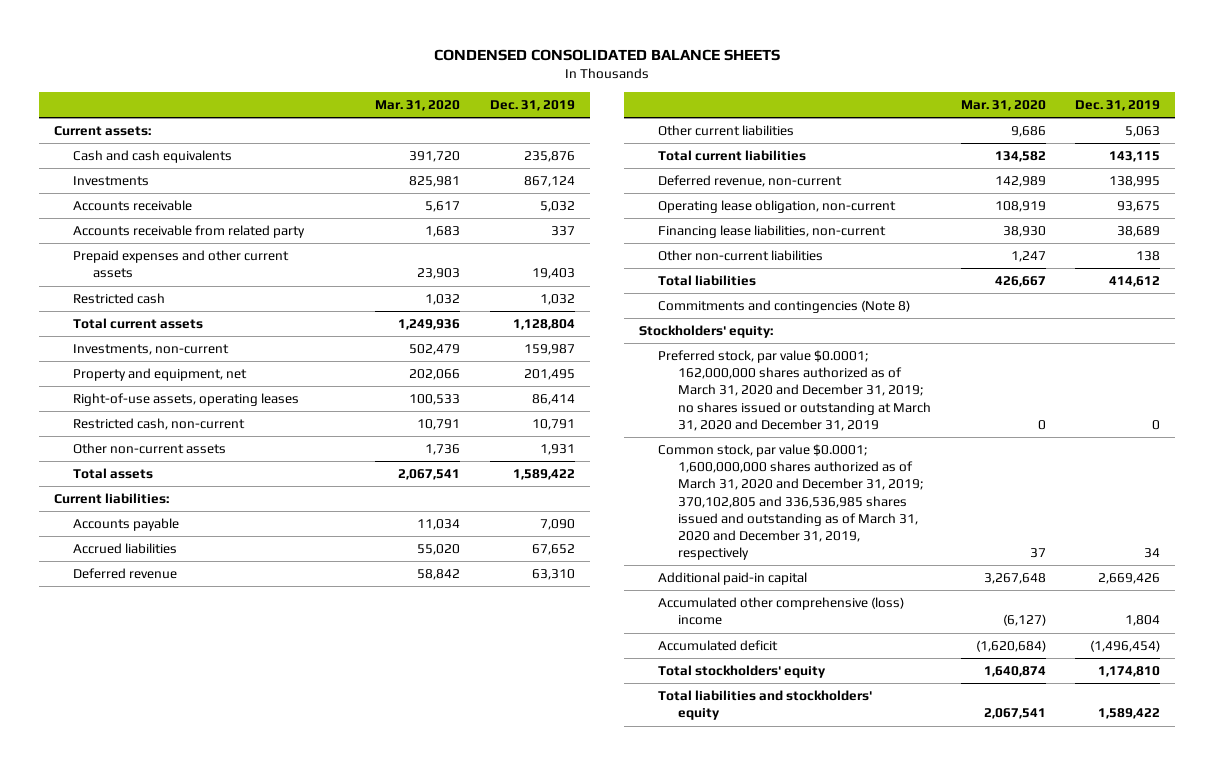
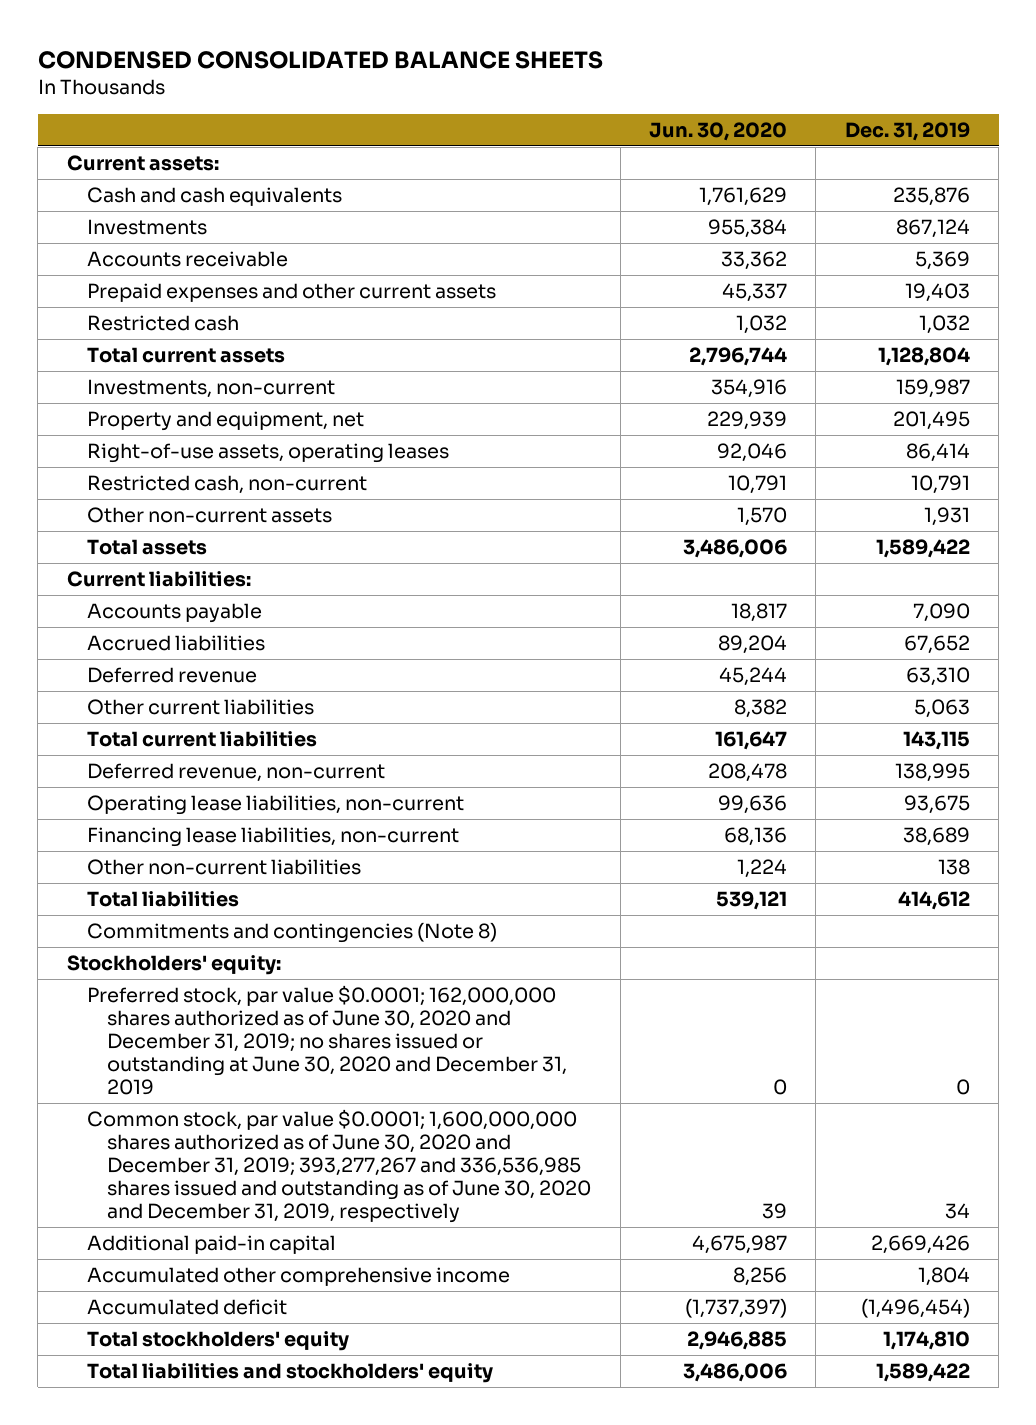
- | Mar. 31, 2020 | Dec. 31, 2019
+ | Jun. 30, 2020 | Dec. 31, 2019
- Accounts receivable | 5,617 | 5,032
- Accounts receivable from related party | 1,683 | 337
+ Accounts receivable | 33,362 | 5,369
- Operating lease obligation, non-current | 108,919 | 93,675
+ Operating lease liabilities, non-current | 99,636 | 93,675
- Preferred stock, par value $0.0001; 162,000,000 shares authorized as of March 31, 2020 and December 31, 2019; no shares issued or outstanding at March 31, 2020 and December 31, 2019 | 0 | 0
- Common stock, par value $0.0001; 1,600,000,000 shares authorized as of March 31, 2020 and December 31, 2019; 370,102,805 and 336,536,985 shares issued and outstanding as of March 31, 2020 and December 31, 2019, respectively | 37 | 34
+ Preferred stock, par value $0.0001; 162,000,000 shares authorized as of June 30, 2020 and December 31, 2019; no shares issued or outstanding at June 30, 2020 and December 31, 2019 | 0 | 0
+ Common stock, par value $0.0001; 1,600,000,000 shares authorized as of June 30, 2020 and December 31, 2019; 393,277,267 and 336,536,985 shares issued and outstanding as of June 30, 2020 and December 31, 2019, respectively | 39 | 34
- Accumulated other comprehensive (loss) income | (6,127) | 1,804
+ Accumulated other comprehensive income | 8,256 | 1,804

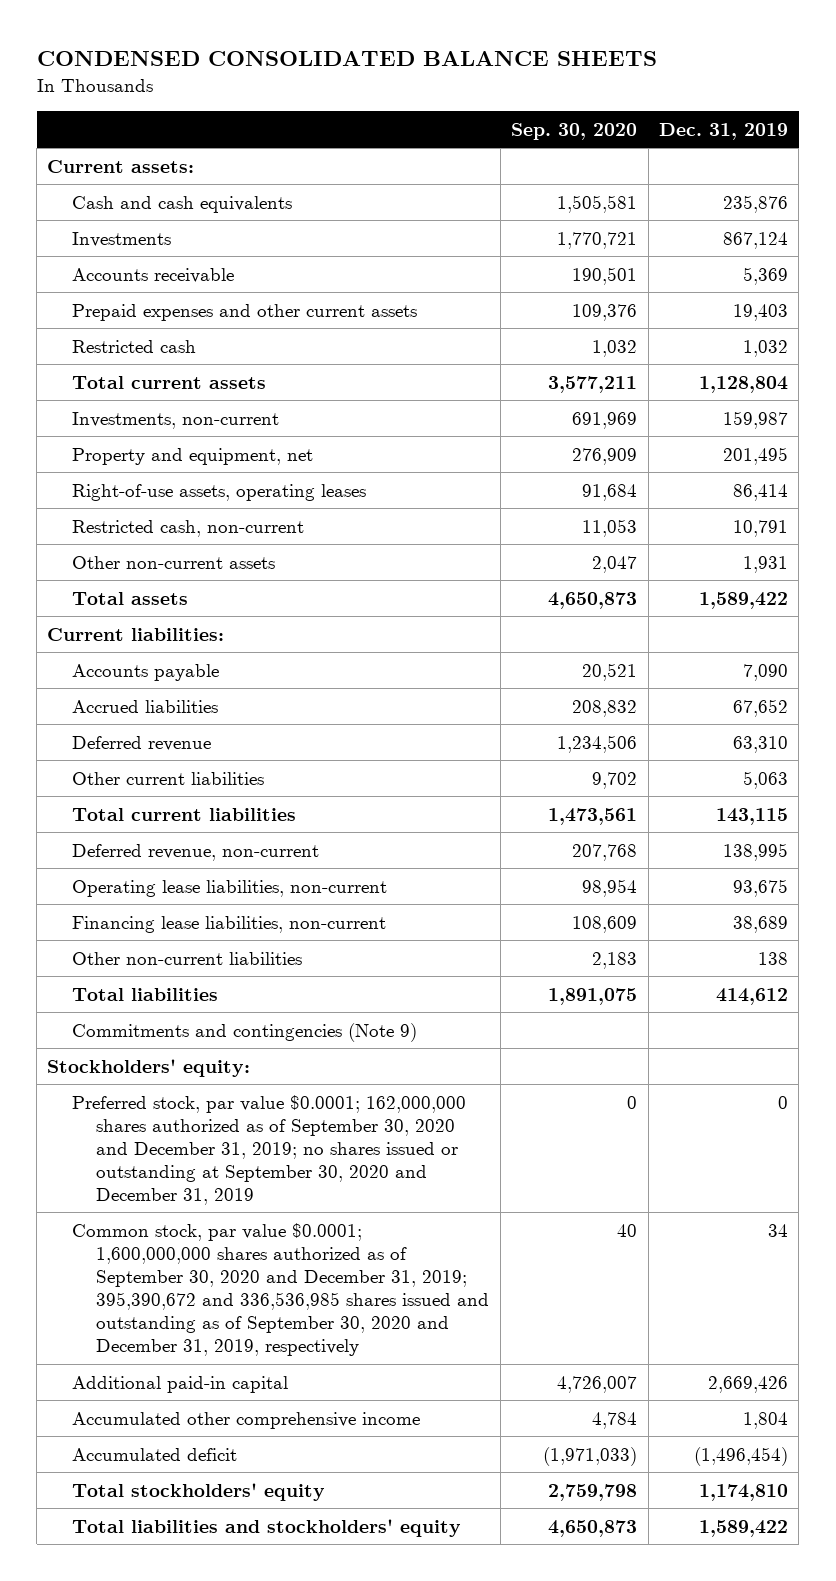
- | Jun. 30, 2020 | Dec. 31, 2019
+ | Sep. 30, 2020 | Dec. 31, 2019
- Commitments and contingencies (Note 8)
+ Commitments and contingencies (Note 9)
- Preferred stock, par value $0.0001; 162,000,000 shares authorized as of June 30, 2020 and December 31, 2019; no shares issued or outstanding at June 30, 2020 and December 31, 2019 | 0 | 0
- Common stock, par value $0.0001; 1,600,000,000 shares authorized as of June 30, 2020 and December 31, 2019; 393,277,267 and 336,536,985 shares issued and outstanding as of June 30, 2020 and December 31, 2019, respectively | 39 | 34
+ Preferred stock, par value $0.0001; 162,000,000 shares authorized as of September 30, 2020 and December 31, 2019; no shares issued or outstanding at September 30, 2020 and December 31, 2019 | 0 | 0
+ Common stock, par value $0.0001; 1,600,000,000 shares authorized as of September 30, 2020 and December 31, 2019; 395,390,672 and 336,536,985 shares issued and outstanding as of September 30, 2020 and December 31, 2019, respectively | 40 | 34

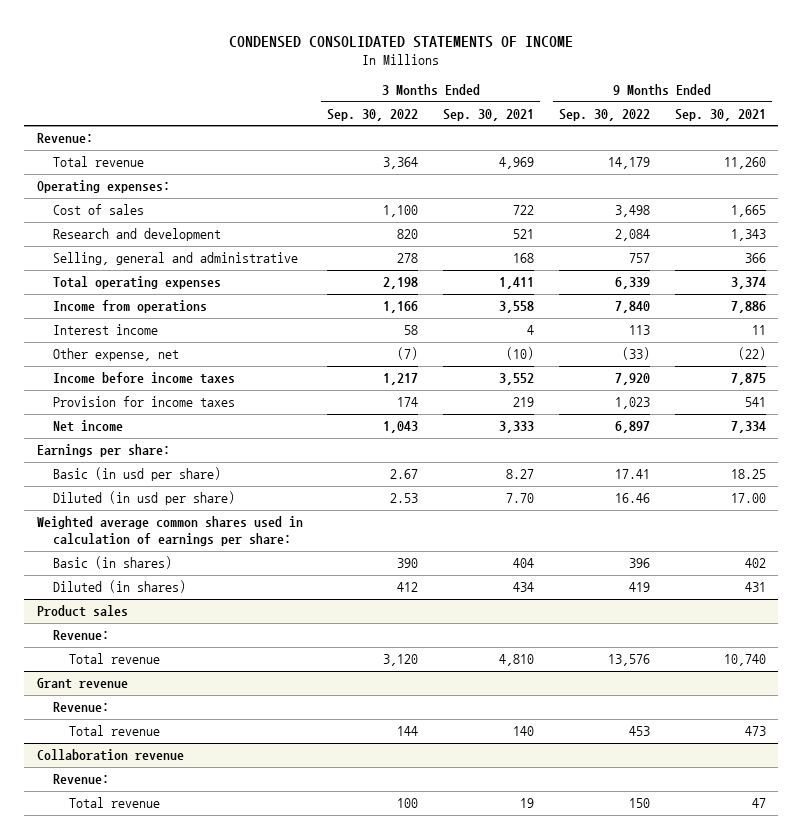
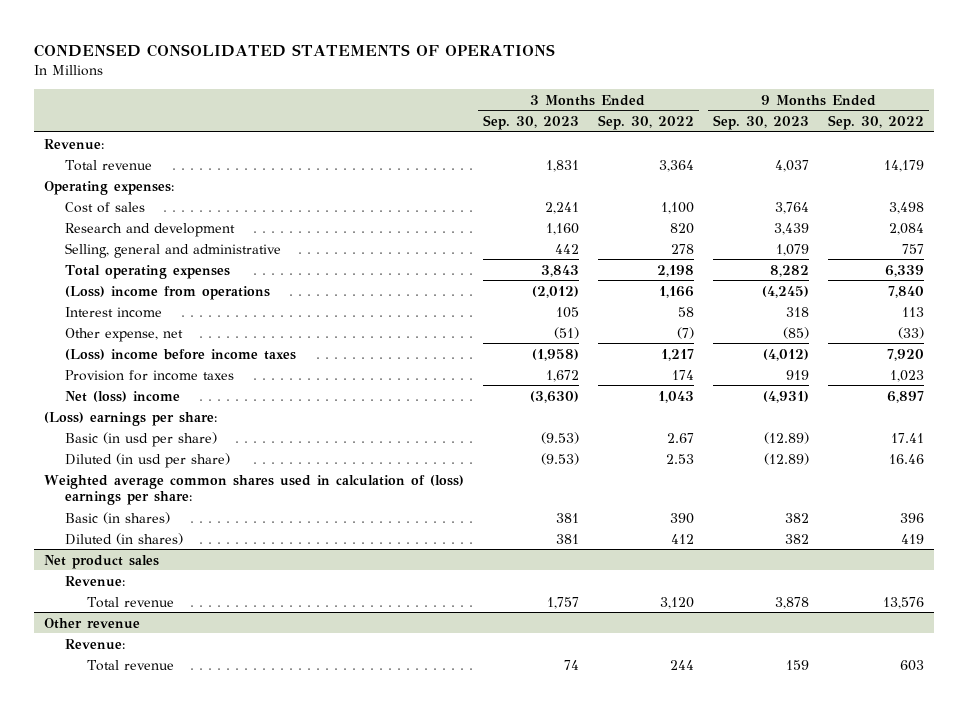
- CONDENSED CONSOLIDATED STATEMENTS OF INCOME
+ CONDENSED CONSOLIDATED STATEMENTS OF OPERATIONS
- | 3 Months Ended Sep. 30, 2022 | 3 Months Ended Sep. 30, 2021 | 9 Months Ended Sep. 30, 2022 | 9 Months Ended Sep. 30, 2021
+ | 3 Months Ended Sep. 30, 2023 | 3 Months Ended Sep. 30, 2022 | 9 Months Ended Sep. 30, 2023 | 9 Months Ended Sep. 30, 2022
- Income from operations | 1,166 | 3,558 | 7,840 | 7,886
+ (Loss) income from operations | (2,012) | 1,166 | (4,245) | 7,840
- Income before income taxes | 1,217 | 3,552 | 7,920 | 7,875
+ (Loss) income before income taxes | (1,958) | 1,217 | (4,012) | 7,920
- Net income | 1,043 | 3,333 | 6,897 | 7,334
- Earnings per share:
+ Net (loss) income | (3,630) | 1,043 | (4,931) | 6,897
+ (Loss) earnings per share:
- Weighted average common shares used in calculation of earnings per share:
+ Weighted average common shares used in calculation of (loss) earnings per share:
- Product sales
+ Net product sales
- Grant revenue
- Revenue:
- Total revenue | 144 | 140 | 453 | 473
- Collaboration revenue
+ Other revenue
- Total revenue | 100 | 19 | 150 | 47
+ Total revenue | 74 | 244 | 159 | 603

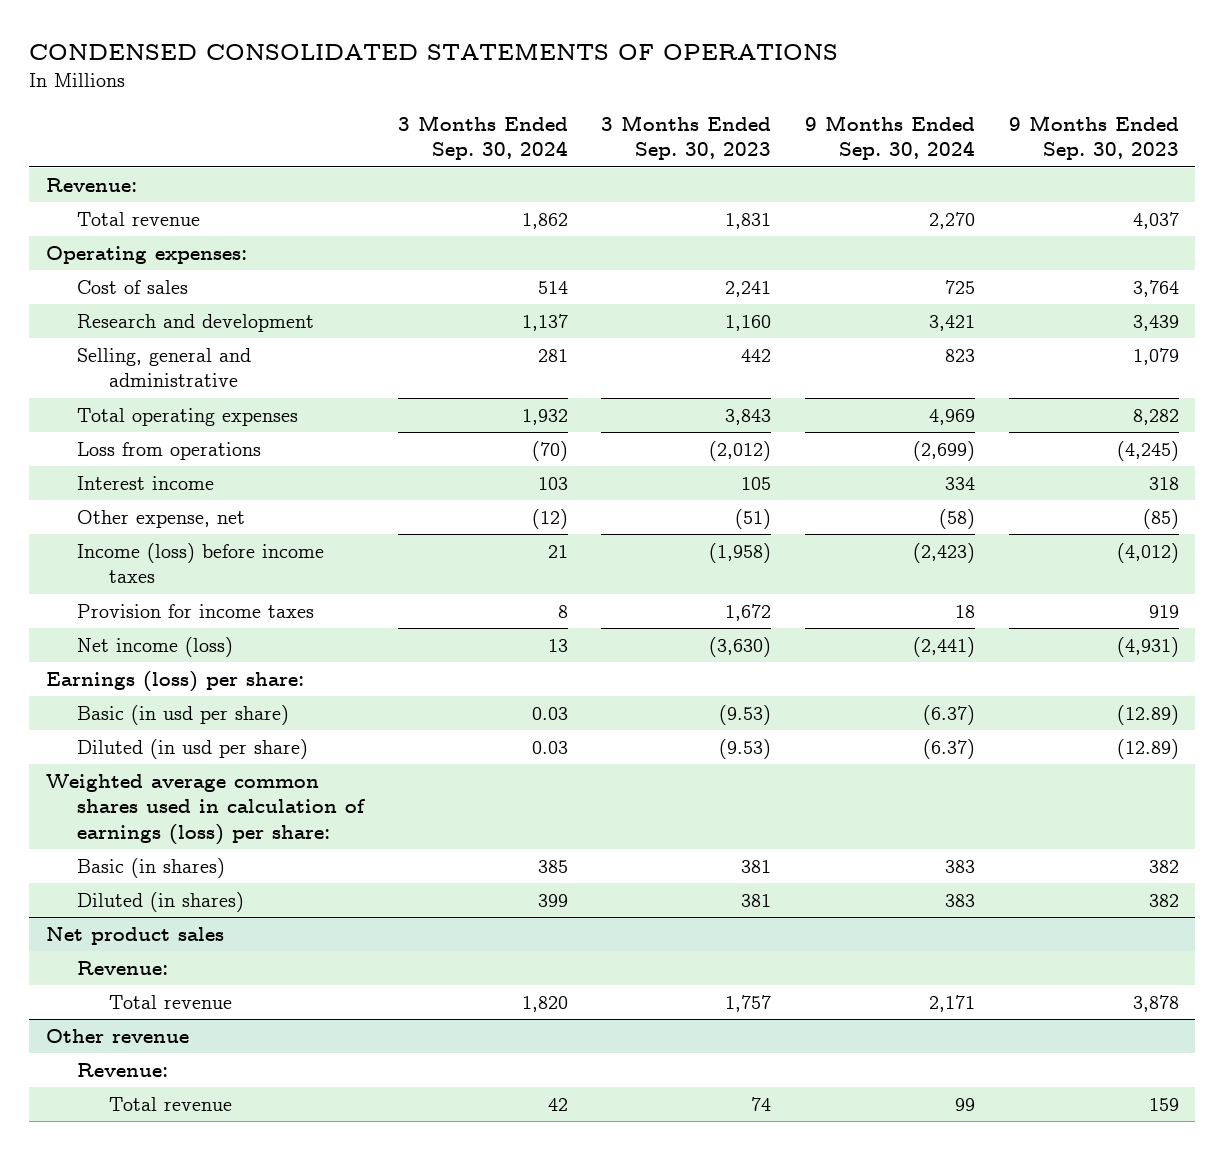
- | 3 Months Ended Sep. 30, 2023 | 3 Months Ended Sep. 30, 2022 | 9 Months Ended Sep. 30, 2023 | 9 Months Ended Sep. 30, 2022
+ | 3 Months Ended Sep. 30, 2024 | 3 Months Ended Sep. 30, 2023 | 9 Months Ended Sep. 30, 2024 | 9 Months Ended Sep. 30, 2023
- (Loss) income from operations | (2,012) | 1,166 | (4,245) | 7,840
+ Loss from operations | (70) | (2,012) | (2,699) | (4,245)
- (Loss) income before income taxes | (1,958) | 1,217 | (4,012) | 7,920
+ Income (loss) before income taxes | 21 | (1,958) | (2,423) | (4,012)
- Net (loss) income | (3,630) | 1,043 | (4,931) | 6,897
- (Loss) earnings per share:
+ Net income (loss) | 13 | (3,630) | (2,441) | (4,931)
+ Earnings (loss) per share:
- Weighted average common shares used in calculation of (loss) earnings per share:
+ Weighted average common shares used in calculation of earnings (loss) per share:

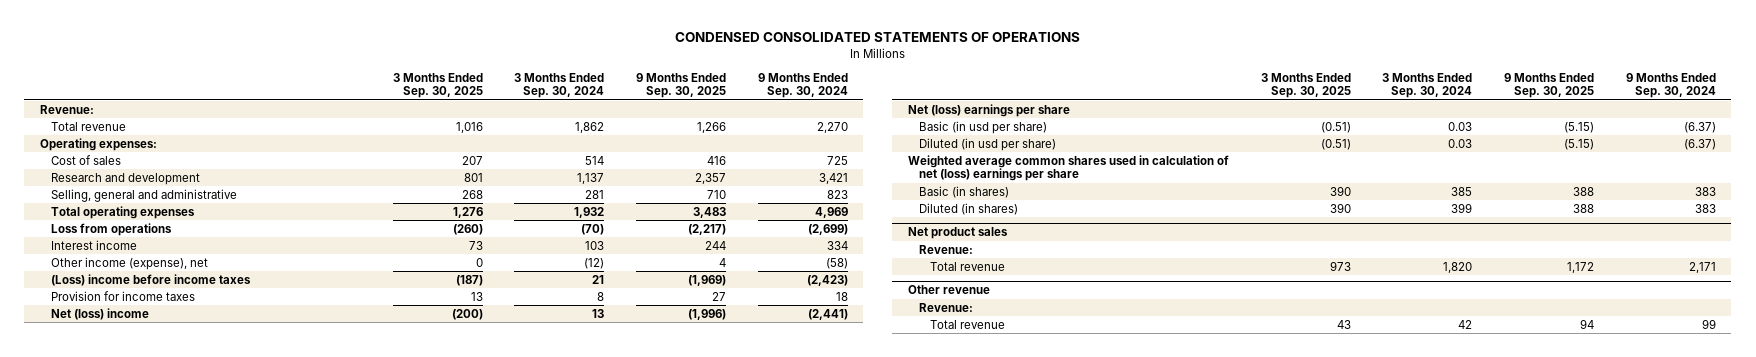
- | 3 Months Ended Sep. 30, 2024 | 3 Months Ended Sep. 30, 2023 | 9 Months Ended Sep. 30, 2024 | 9 Months Ended Sep. 30, 2023
+ | 3 Months Ended Sep. 30, 2025 | 3 Months Ended Sep. 30, 2024 | 9 Months Ended Sep. 30, 2025 | 9 Months Ended Sep. 30, 2024
- Other expense, net | (12) | (51) | (58) | (85)
- Income (loss) before income taxes | 21 | (1,958) | (2,423) | (4,012)
+ Other income (expense), net | 0 | (12) | 4 | (58)
+ (Loss) income before income taxes | (187) | 21 | (1,969) | (2,423)
- Net income (loss) | 13 | (3,630) | (2,441) | (4,931)
- Earnings (loss) per share:
+ Net (loss) income | (200) | 13 | (1,996) | (2,441)
+ Net (loss) earnings per share
- Weighted average common shares used in calculation of earnings (loss) per share:
+ Weighted average common shares used in calculation of net (loss) earnings per share

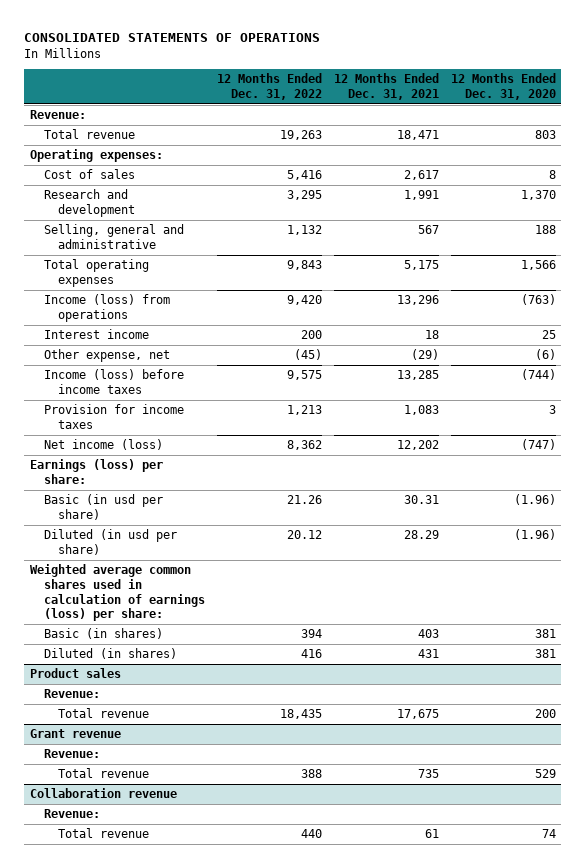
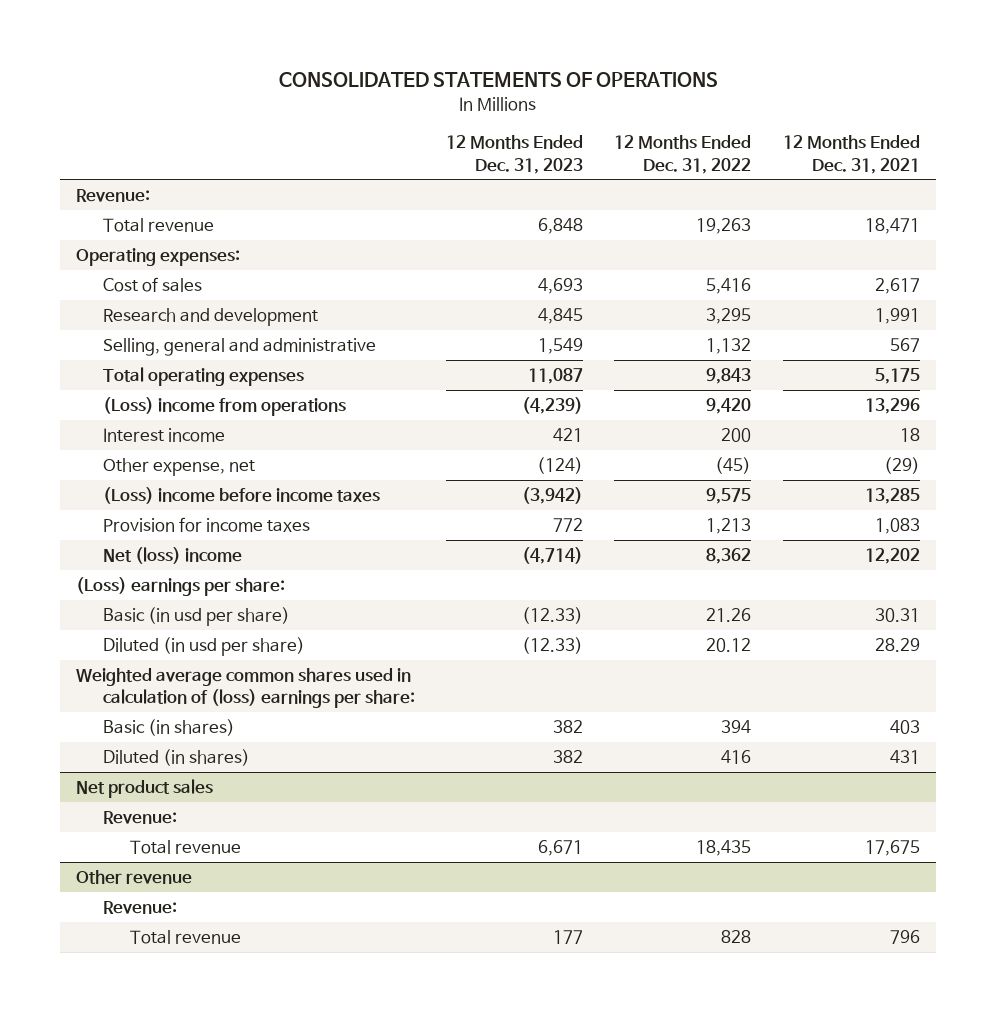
- | 12 Months Ended Dec. 31, 2022 | 12 Months Ended Dec. 31, 2021 | 12 Months Ended Dec. 31, 2020
+ | 12 Months Ended Dec. 31, 2023 | 12 Months Ended Dec. 31, 2022 | 12 Months Ended Dec. 31, 2021
- Income (loss) from operations | 9,420 | 13,296 | (763)
+ (Loss) income from operations | (4,239) | 9,420 | 13,296
- Income (loss) before income taxes | 9,575 | 13,285 | (744)
+ (Loss) income before income taxes | (3,942) | 9,575 | 13,285
- Net income (loss) | 8,362 | 12,202 | (747)
- Earnings (loss) per share:
+ Net (loss) income | (4,714) | 8,362 | 12,202
+ (Loss) earnings per share:
- Weighted average common shares used in calculation of earnings (loss) per share:
+ Weighted average common shares used in calculation of (loss) earnings per share:
- Product sales
+ Net product sales
- Grant revenue
- Revenue:
- Total revenue | 388 | 735 | 529
- Collaboration revenue
+ Other revenue
- Total revenue | 440 | 61 | 74
+ Total revenue | 177 | 828 | 796

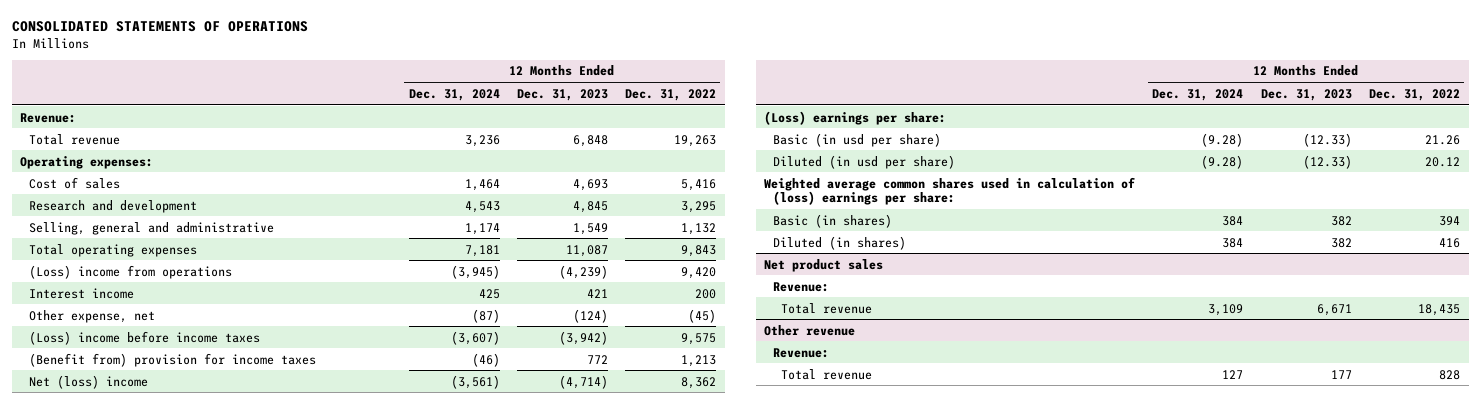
- | 12 Months Ended Dec. 31, 2023 | 12 Months Ended Dec. 31, 2022 | 12 Months Ended Dec. 31, 2021
+ | 12 Months Ended Dec. 31, 2024 | 12 Months Ended Dec. 31, 2023 | 12 Months Ended Dec. 31, 2022
- Provision for income taxes | 772 | 1,213 | 1,083
+ (Benefit from) provision for income taxes | (46) | 772 | 1,213

